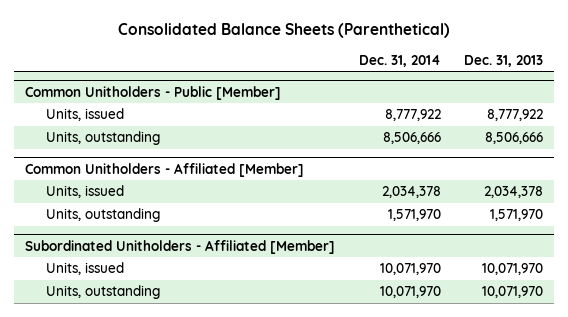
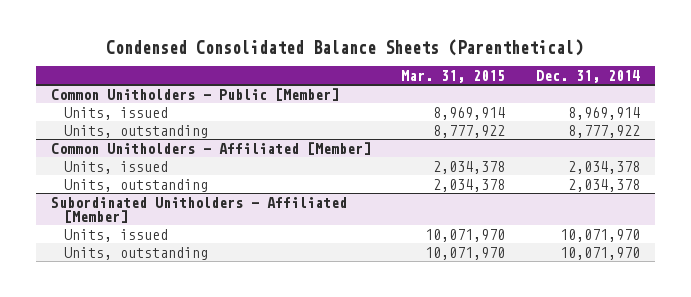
- Consolidated Balance Sheets (Parenthetical)
+ Condensed Consolidated Balance Sheets (Parenthetical)
- | Dec. 31, 2014 | Dec. 31, 2013
+ | Mar. 31, 2015 | Dec. 31, 2014
@ Common Unitholders - Public [Member]
- Units, issued | 8,777,922 | 8,777,922
- Units, outstanding | 8,506,666 | 8,506,666
+ Units, issued | 8,969,914 | 8,969,914
+ Units, outstanding | 8,777,922 | 8,777,922
@ Common Unitholders - Affiliated [Member]
- Units, outstanding | 1,571,970 | 1,571,970
+ Units, outstanding | 2,034,378 | 2,034,378

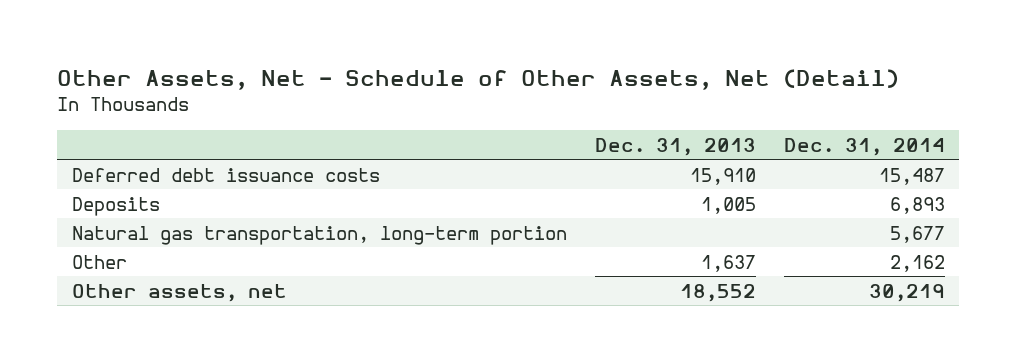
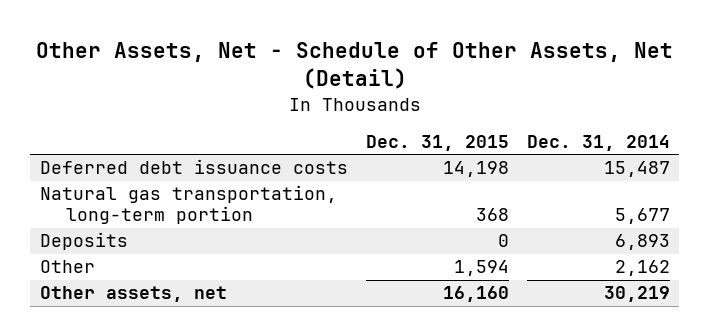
- | Dec. 31, 2013 | Dec. 31, 2014
+ | Dec. 31, 2015 | Dec. 31, 2014
moved down: Deposits | 0 | 6,893

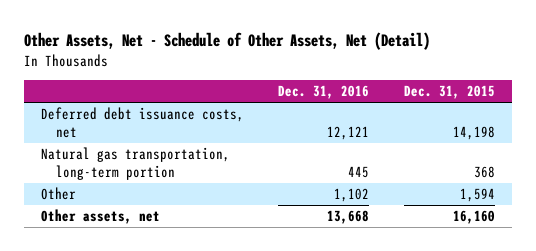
- | Dec. 31, 2015 | Dec. 31, 2014
+ | Dec. 31, 2016 | Dec. 31, 2015
- Deferred debt issuance costs | 14,198 | 15,487
+ Deferred debt issuance costs, net | 12,121 | 14,198
- Deposits | 0 | 6,893

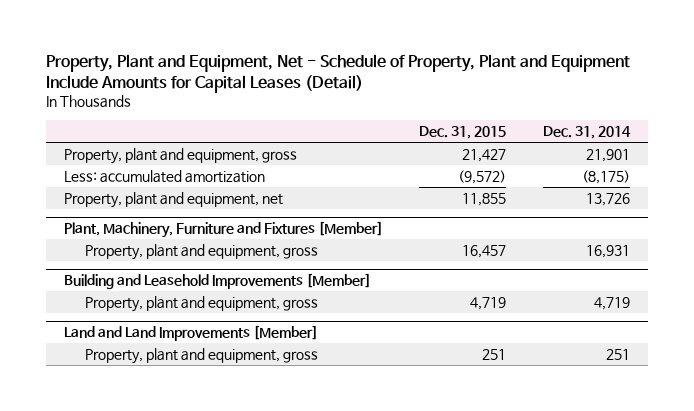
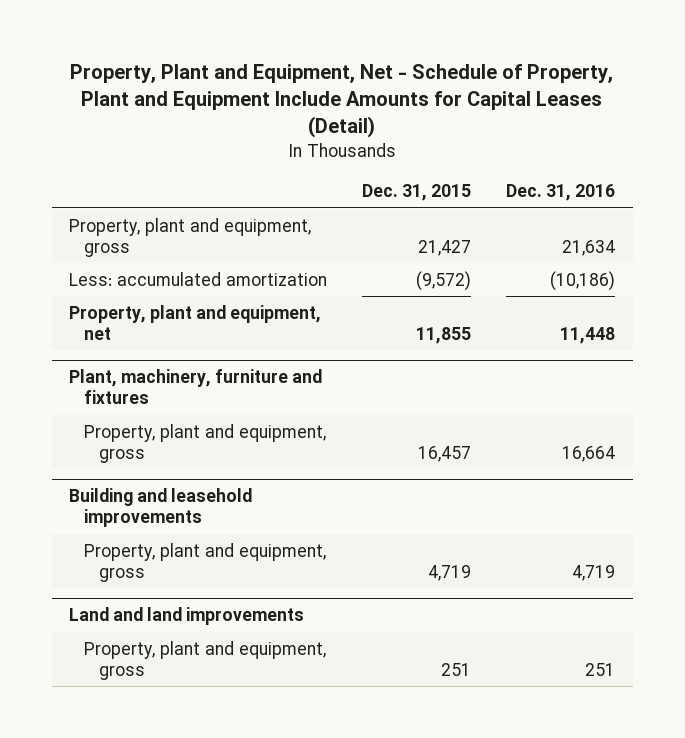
- | Dec. 31, 2015 | Dec. 31, 2014
+ | Dec. 31, 2015 | Dec. 31, 2016
- Plant, Machinery, Furniture and Fixtures [Member]
+ Plant, machinery, furniture and fixtures
- Building and Leasehold Improvements [Member]
+ Building and leasehold improvements
- Land and Land Improvements [Member]
+ Land and land improvements

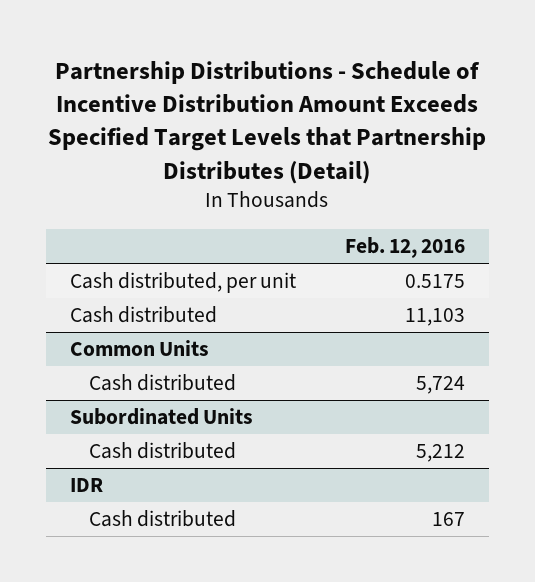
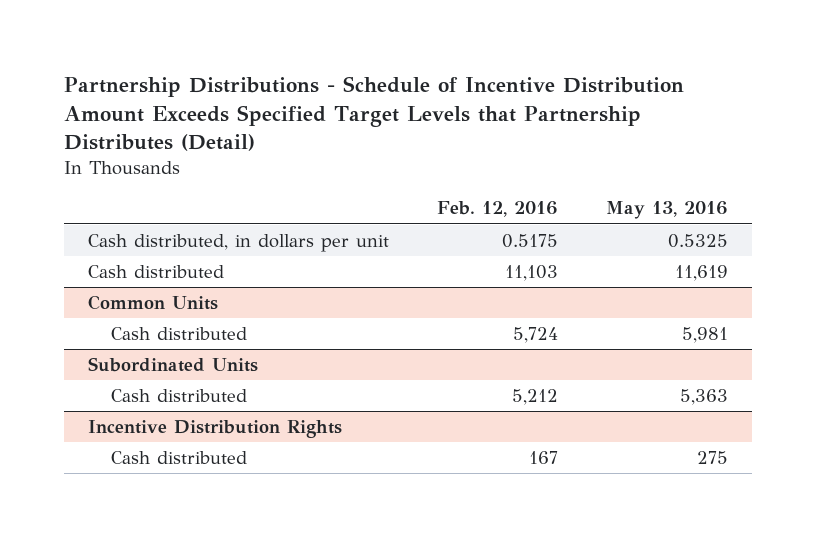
- | Feb. 12, 2016
+ | Feb. 12, 2016 | May 13, 2016
- Cash distributed, per unit | 0.5175
+ Cash distributed, in dollars per unit | 0.5175 | 0.5325
- IDR
+ Incentive Distribution Rights

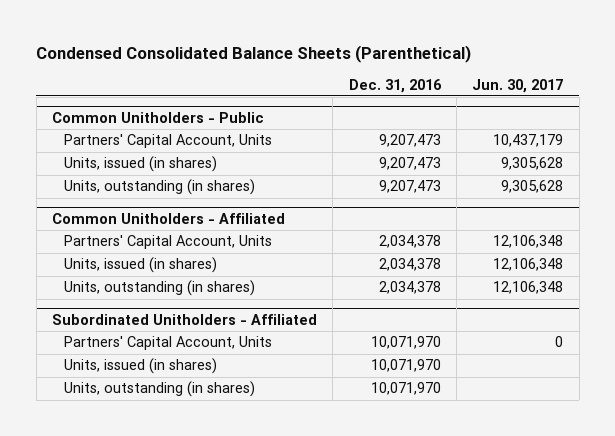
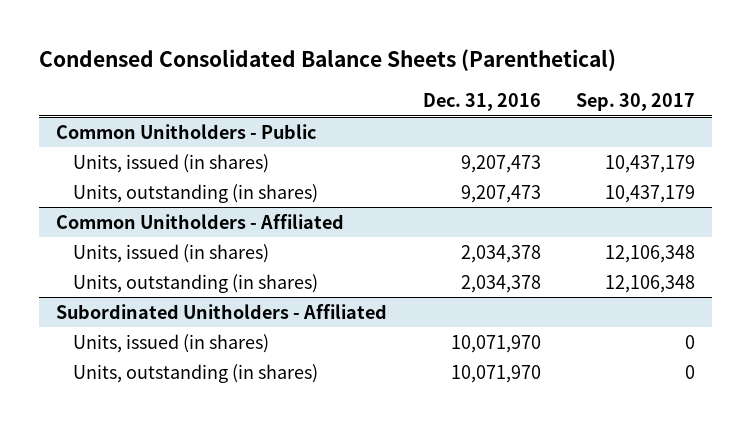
- | Dec. 31, 2016 | Jun. 30, 2017
+ | Dec. 31, 2016 | Sep. 30, 2017
@ Common Unitholders - Public
- Partners' Capital Account, Units | 9,207,473 | 10,437,179
@ Common Unitholders - Affiliated
- Partners' Capital Account, Units | 2,034,378 | 12,106,348
@ Subordinated Unitholders - Affiliated
- Partners' Capital Account, Units | 10,071,970 | 0

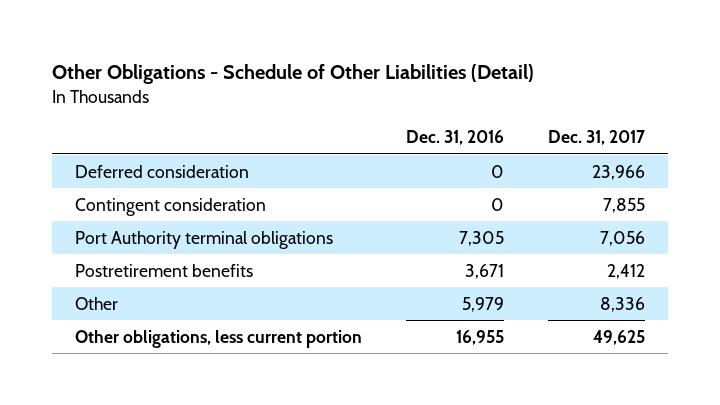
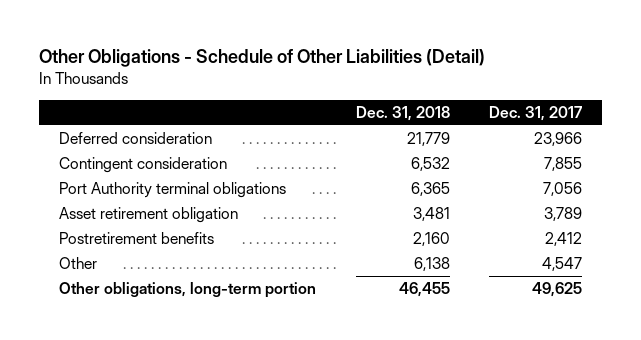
- | Dec. 31, 2016 | Dec. 31, 2017
+ | Dec. 31, 2018 | Dec. 31, 2017
+ Asset retirement obligation | 3,481 | 3,789
- Other | 5,979 | 8,336
- Other obligations, less current portion | 16,955 | 49,625
+ Other | 6,138 | 4,547
+ Other obligations, long-term portion | 46,455 | 49,625

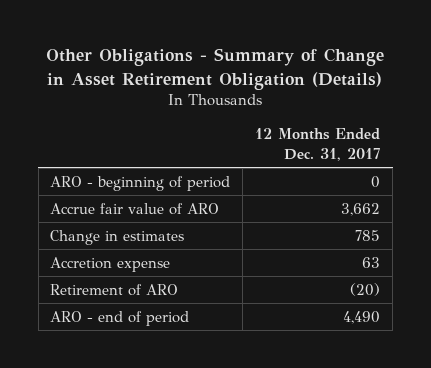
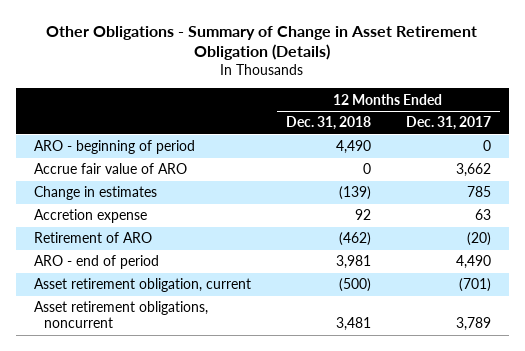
- | 12 Months Ended Dec. 31, 2017
+ | 12 Months Ended Dec. 31, 2018 | 12 Months Ended Dec. 31, 2017
+ Asset retirement obligation, current | (500) | (701)
+ Asset retirement obligations, noncurrent | 3,481 | 3,789

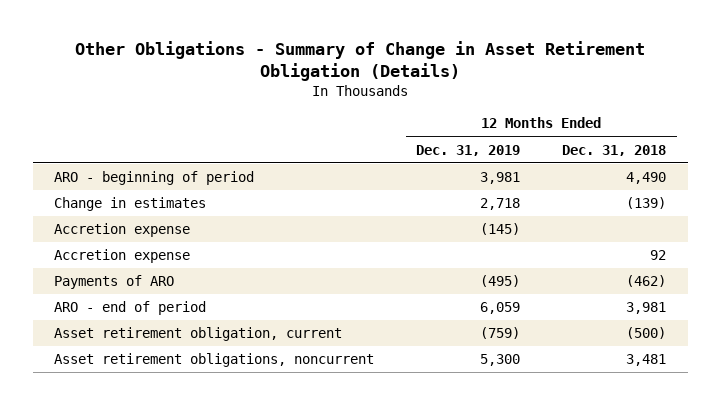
- | 12 Months Ended Dec. 31, 2018 | 12 Months Ended Dec. 31, 2017
+ | 12 Months Ended Dec. 31, 2019 | 12 Months Ended Dec. 31, 2018
- Accrue fair value of ARO | 0 | 3,662
+ Accretion expense | (145) |
- Retirement of ARO | (462) | (20)
+ Payments of ARO | (495) | (462)

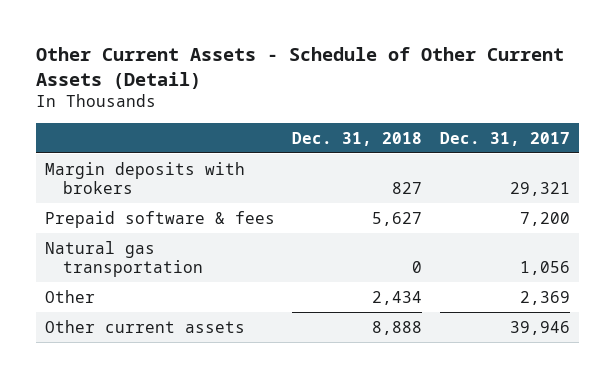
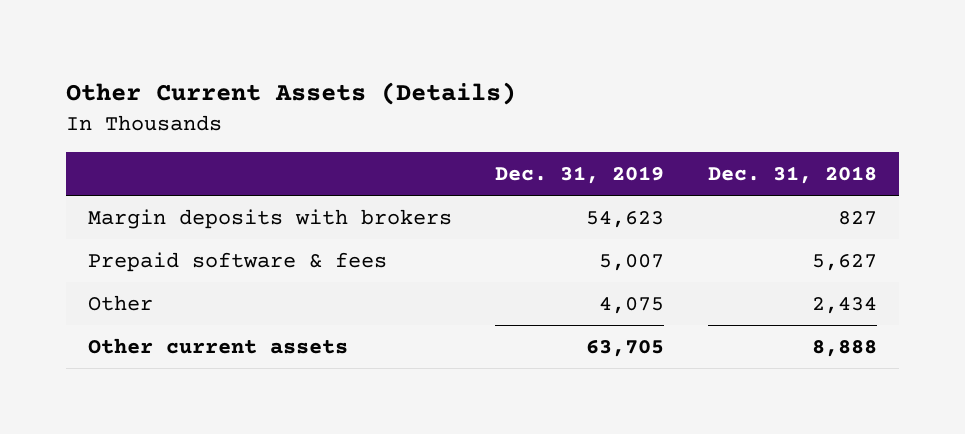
- Other Current Assets - Schedule of Other Current Assets (Detail)
+ Other Current Assets (Details)
- | Dec. 31, 2018 | Dec. 31, 2017
+ | Dec. 31, 2019 | Dec. 31, 2018
- Natural gas transportation | 0 | 1,056

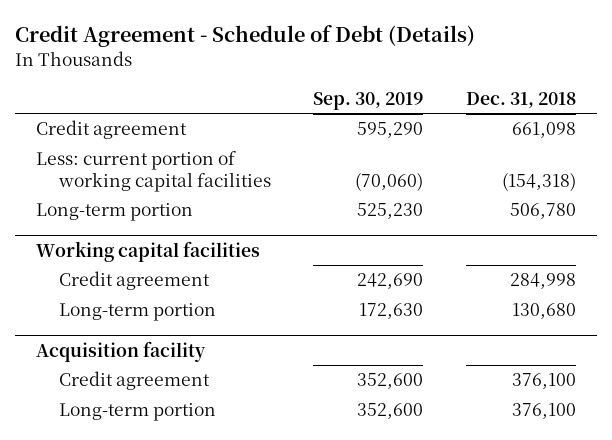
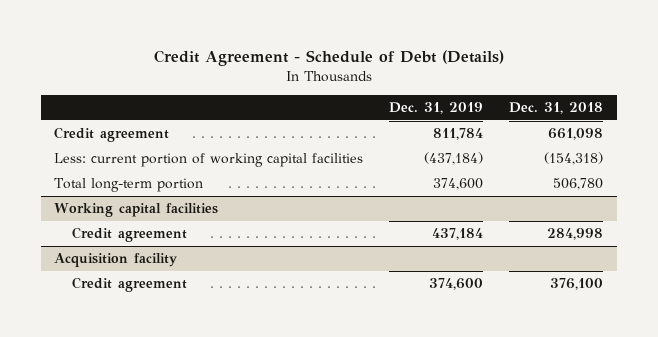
- | Sep. 30, 2019 | Dec. 31, 2018
+ | Dec. 31, 2019 | Dec. 31, 2018
- Long-term portion | 525,230 | 506,780
+ Total long-term portion | 374,600 | 506,780
@ Working capital facilities
- Long-term portion | 172,630 | 130,680
@ Acquisition facility
- Long-term portion | 352,600 | 376,100

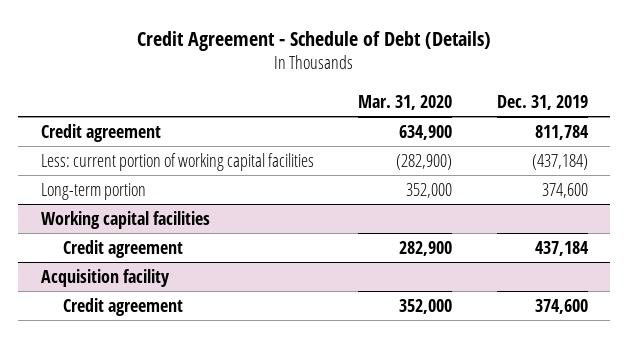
- | Dec. 31, 2019 | Dec. 31, 2018
+ | Mar. 31, 2020 | Dec. 31, 2019
- Total long-term portion | 374,600 | 506,780
+ Long-term portion | 352,000 | 374,600

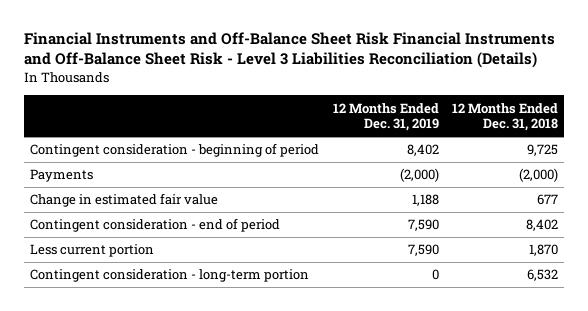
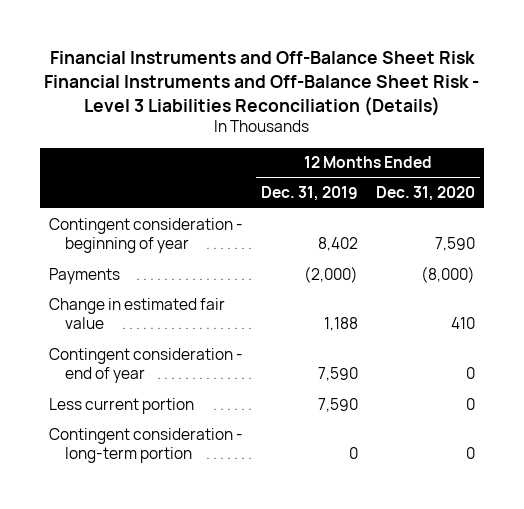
- | 12 Months Ended Dec. 31, 2019 | 12 Months Ended Dec. 31, 2018
+ | 12 Months Ended Dec. 31, 2019 | 12 Months Ended Dec. 31, 2020
- Contingent consideration - beginning of period | 8,402 | 9,725
+ Contingent consideration - beginning of year | 8,402 | 7,590
- Contingent consideration - end of period | 7,590 | 8,402
+ Contingent consideration - end of year | 7,590 | 0

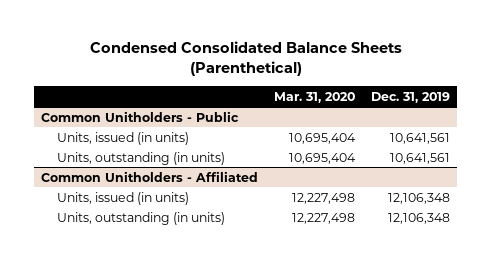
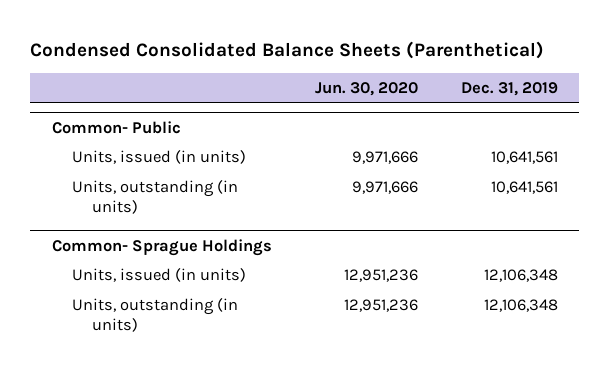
- | Mar. 31, 2020 | Dec. 31, 2019
+ | Jun. 30, 2020 | Dec. 31, 2019
- Common Unitholders - Public
+ Common- Public
- Common Unitholders - Affiliated
+ Common- Sprague Holdings

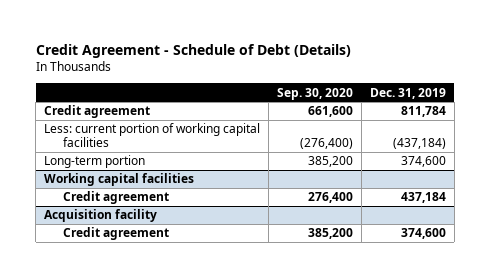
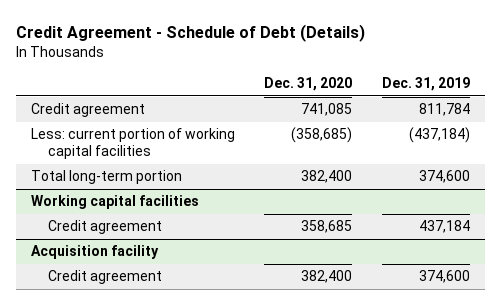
- | Sep. 30, 2020 | Dec. 31, 2019
+ | Dec. 31, 2020 | Dec. 31, 2019
- Long-term portion | 385,200 | 374,600
+ Total long-term portion | 382,400 | 374,600

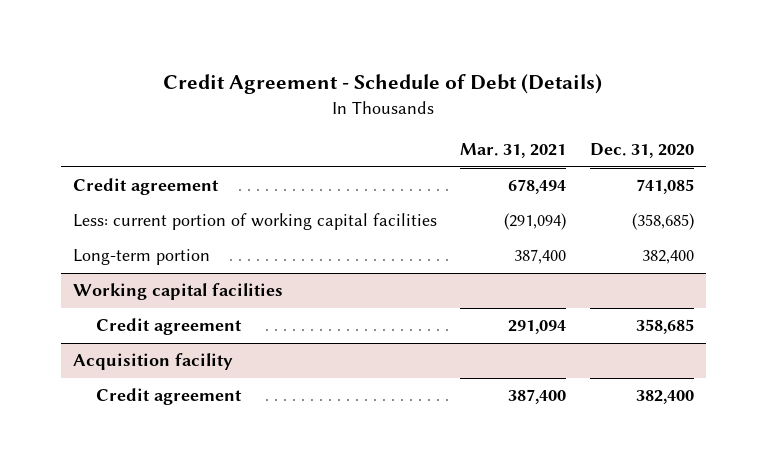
- | Dec. 31, 2020 | Dec. 31, 2019
+ | Mar. 31, 2021 | Dec. 31, 2020
- Total long-term portion | 382,400 | 374,600
+ Long-term portion | 387,400 | 382,400

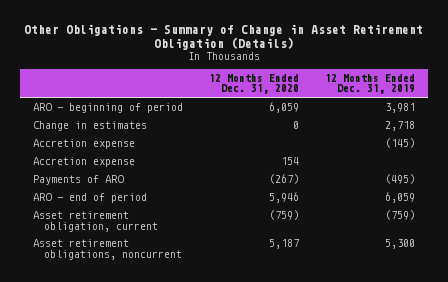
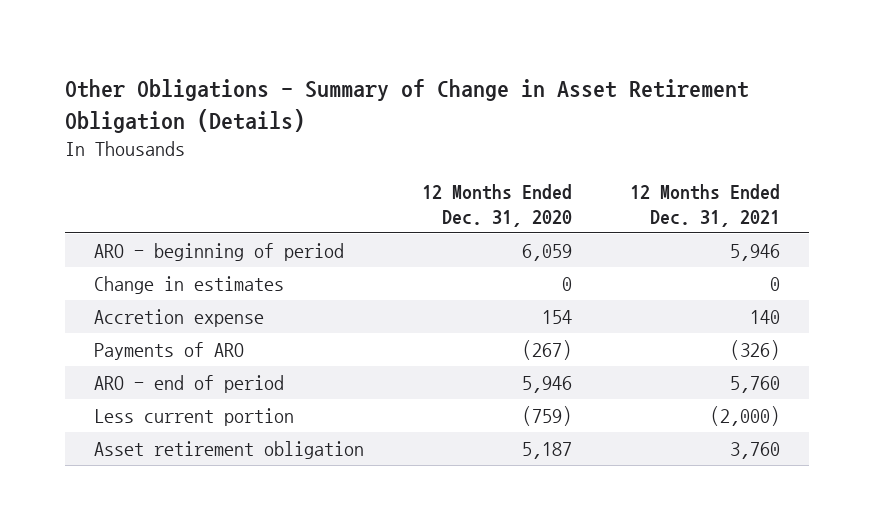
- | 12 Months Ended Dec. 31, 2020 | 12 Months Ended Dec. 31, 2019
+ | 12 Months Ended Dec. 31, 2020 | 12 Months Ended Dec. 31, 2021
- Accretion expense | | (145)
- Asset retirement obligation, current | (759) | (759)
- Asset retirement obligations, noncurrent | 5,187 | 5,300
+ Less current portion | (759) | (2,000)
+ Asset retirement obligation | 5,187 | 3,760

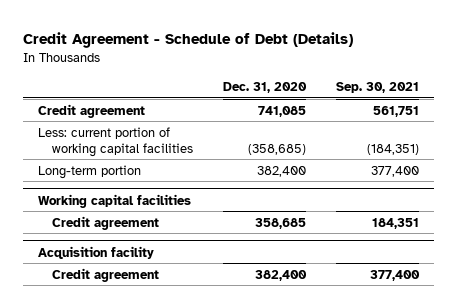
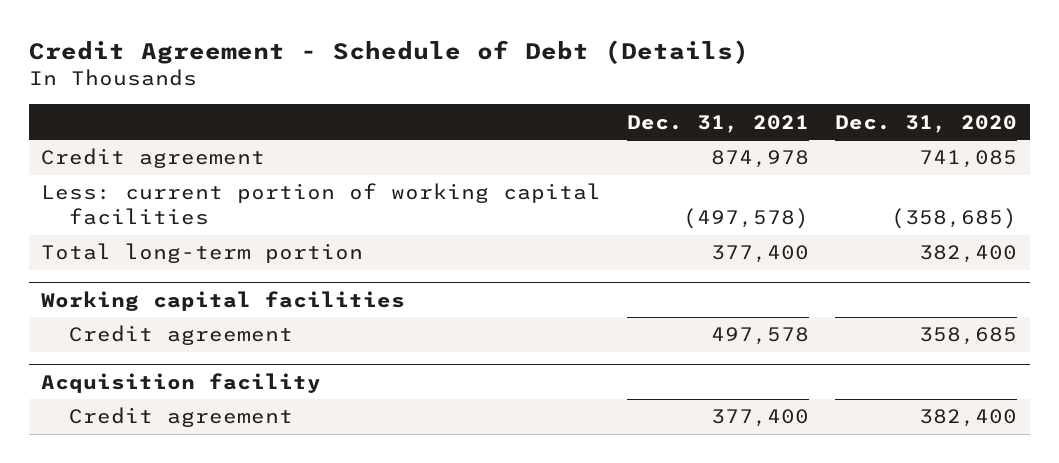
- | Dec. 31, 2020 | Sep. 30, 2021
+ | Dec. 31, 2021 | Dec. 31, 2020
- Long-term portion | 382,400 | 377,400
+ Total long-term portion | 377,400 | 382,400

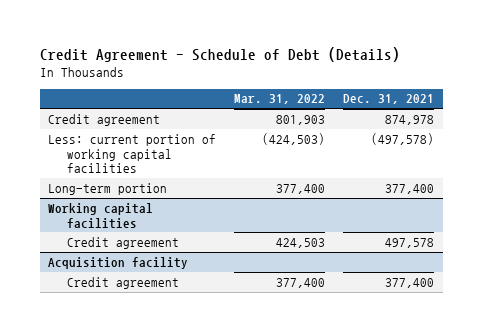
- | Dec. 31, 2021 | Dec. 31, 2020
+ | Mar. 31, 2022 | Dec. 31, 2021
- Total long-term portion | 377,400 | 382,400
+ Long-term portion | 377,400 | 377,400

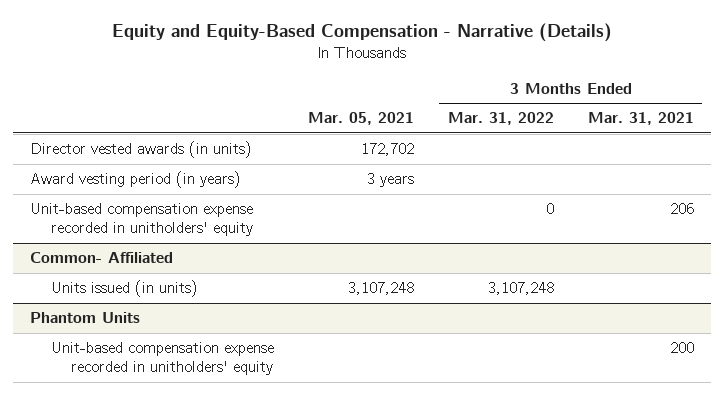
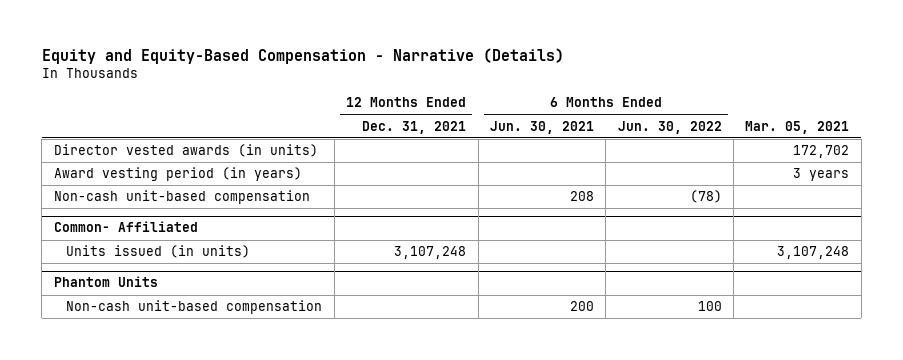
- | Mar. 05, 2021 | 3 Months Ended Mar. 31, 2022 | 3 Months Ended Mar. 31, 2021
+ | 12 Months Ended Dec. 31, 2021 | 6 Months Ended Jun. 30, 2021 | 6 Months Ended Jun. 30, 2022 | Mar. 05, 2021
- Unit-based compensation expense recorded in unitholders' equity | | 0 | 206
+ Non-cash unit-based compensation | | 208 | (78) |
@ Phantom Units
- Unit-based compensation expense recorded in unitholders' equity | | | 200
+ Non-cash unit-based compensation | | 200 | 100 |

